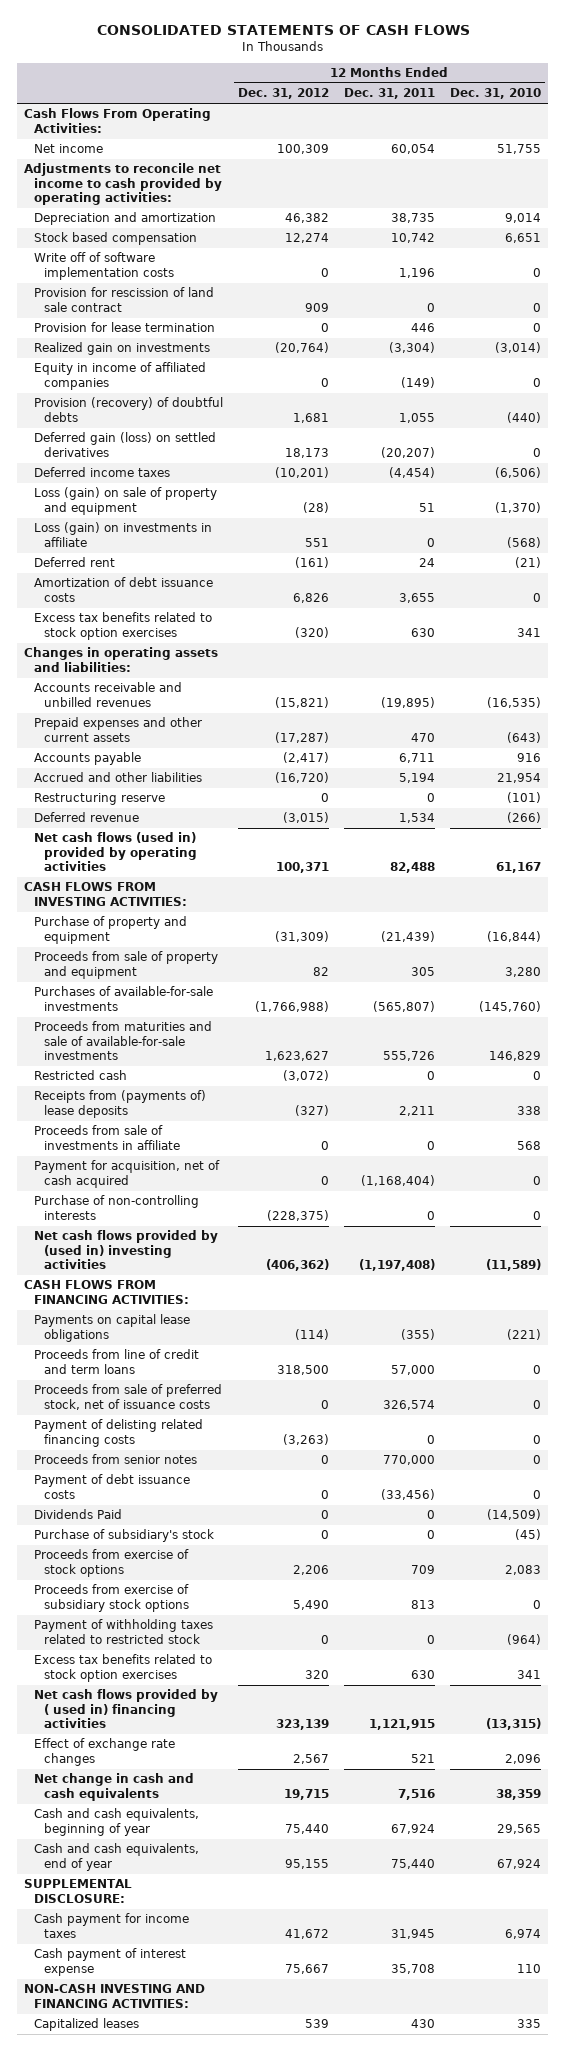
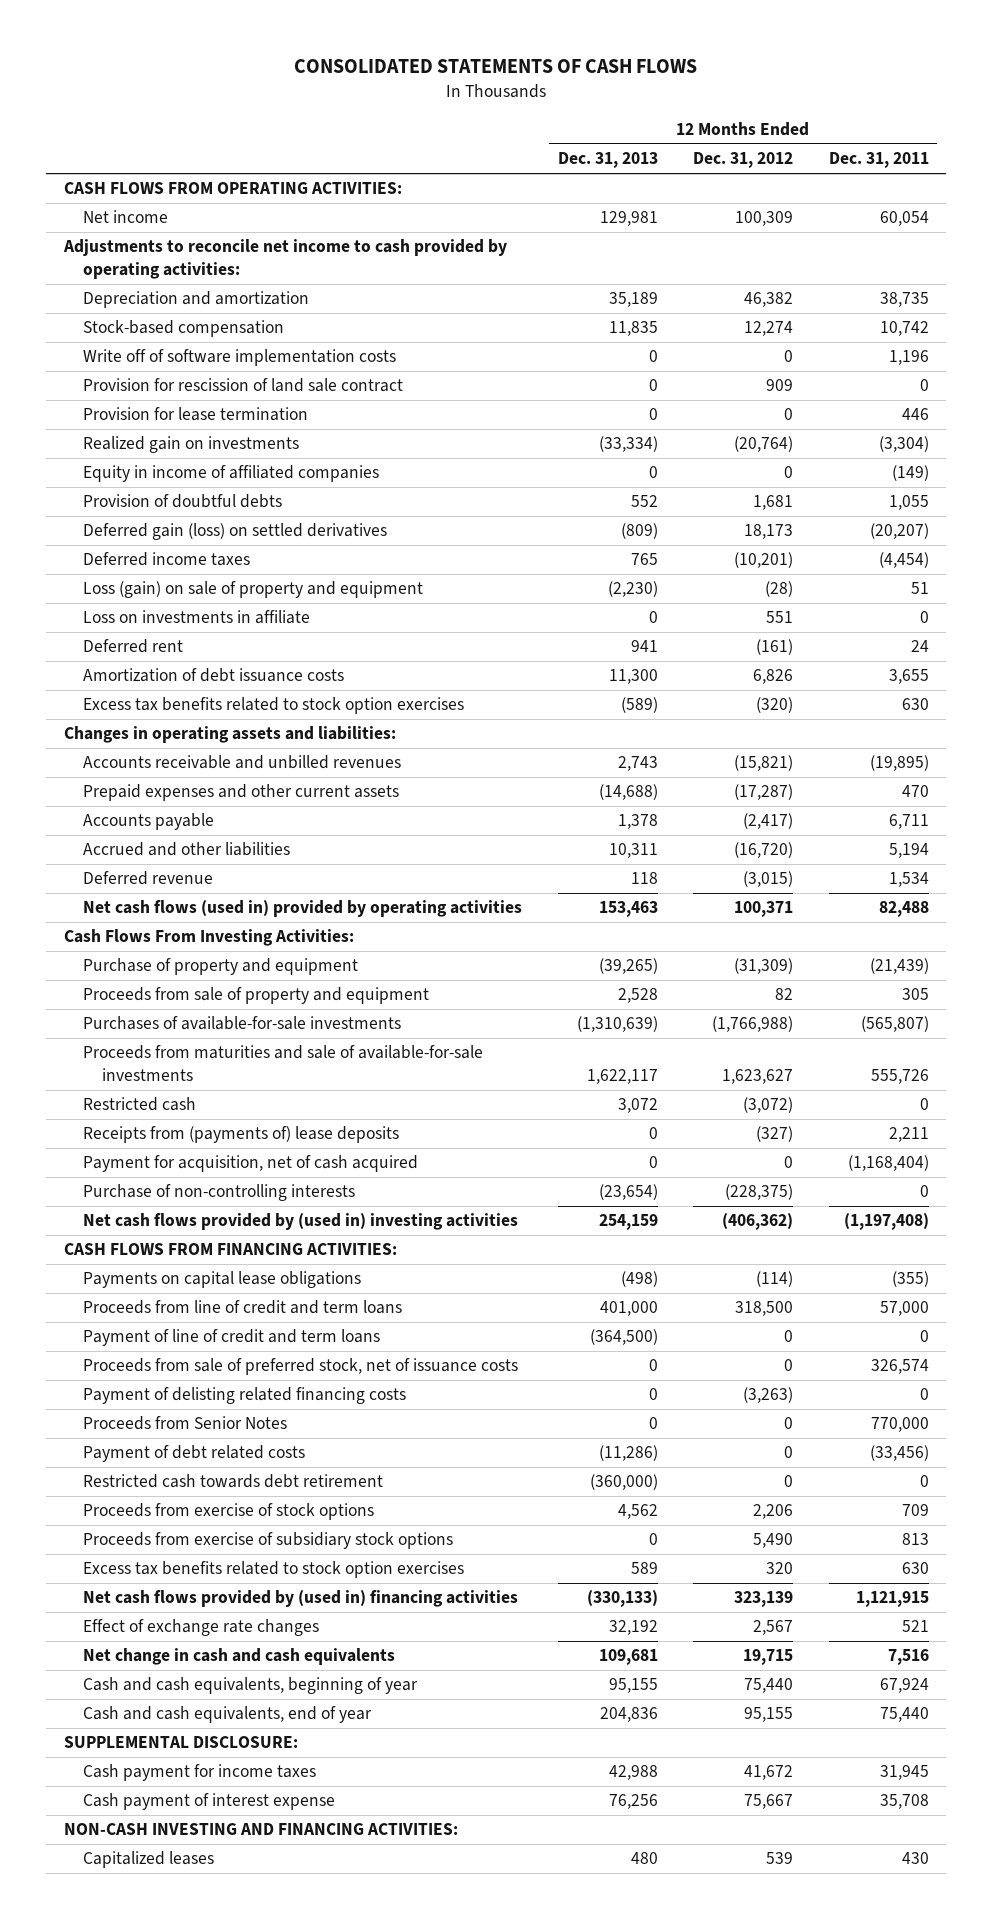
- | 12 Months Ended Dec. 31, 2012 | 12 Months Ended Dec. 31, 2011 | 12 Months Ended Dec. 31, 2010
+ | 12 Months Ended Dec. 31, 2013 | 12 Months Ended Dec. 31, 2012 | 12 Months Ended Dec. 31, 2011
- Cash Flows From Operating Activities:
+ CASH FLOWS FROM OPERATING ACTIVITIES:
- Stock based compensation | 12,274 | 10,742 | 6,651
+ Stock-based compensation | 11,835 | 12,274 | 10,742
- Provision (recovery) of doubtful debts | 1,681 | 1,055 | (440)
+ Provision of doubtful debts | 552 | 1,681 | 1,055
- Loss (gain) on investments in affiliate | 551 | 0 | (568)
+ Loss on investments in affiliate | 0 | 551 | 0
- Restructuring reserve | 0 | 0 | (101)
- CASH FLOWS FROM INVESTING ACTIVITIES:
+ Cash Flows From Investing Activities:
- Proceeds from sale of investments in affiliate | 0 | 0 | 568
+ Payment of line of credit and term loans | (364,500) | 0 | 0
- Proceeds from senior notes | 0 | 770,000 | 0
- Payment of debt issuance costs | 0 | (33,456) | 0
- Dividends Paid | 0 | 0 | (14,509)
- Purchase of subsidiary's stock | 0 | 0 | (45)
+ Proceeds from Senior Notes | 0 | 0 | 770,000
+ Payment of debt related costs | (11,286) | 0 | (33,456)
+ Restricted cash towards debt retirement | (360,000) | 0 | 0
- Payment of withholding taxes related to restricted stock | 0 | 0 | (964)
- Net cash flows provided by ( used in) financing activities | 323,139 | 1,121,915 | (13,315)
+ Net cash flows provided by (used in) financing activities | (330,133) | 323,139 | 1,121,915

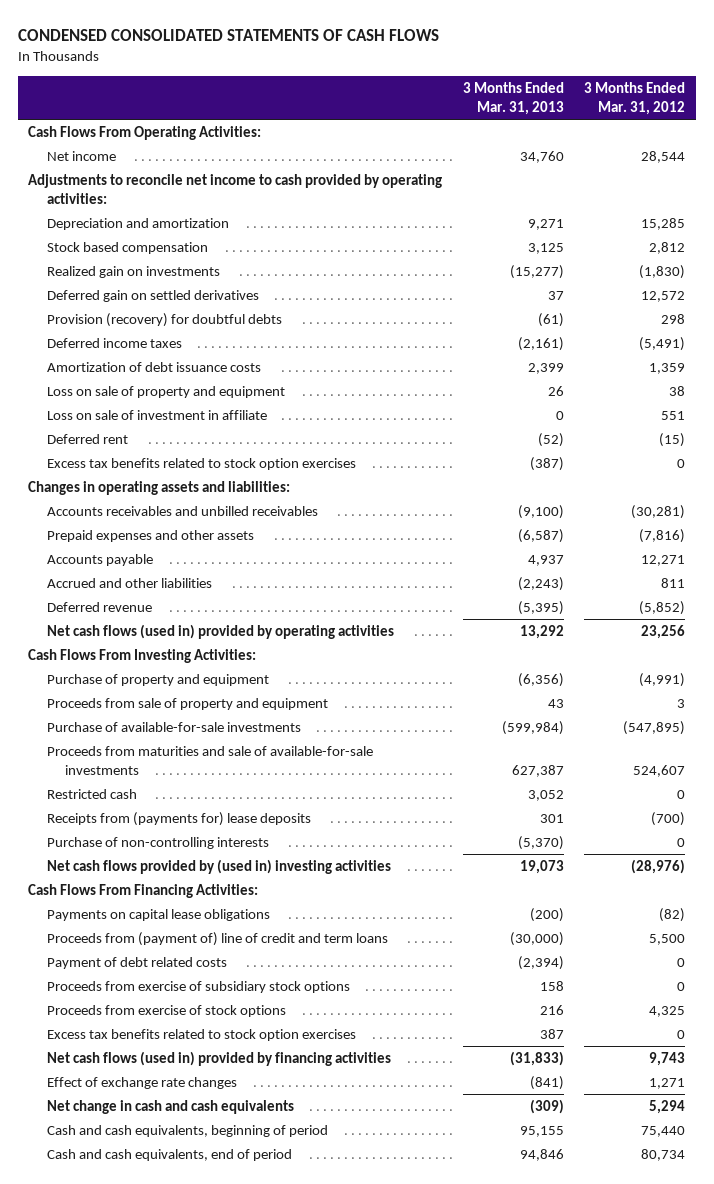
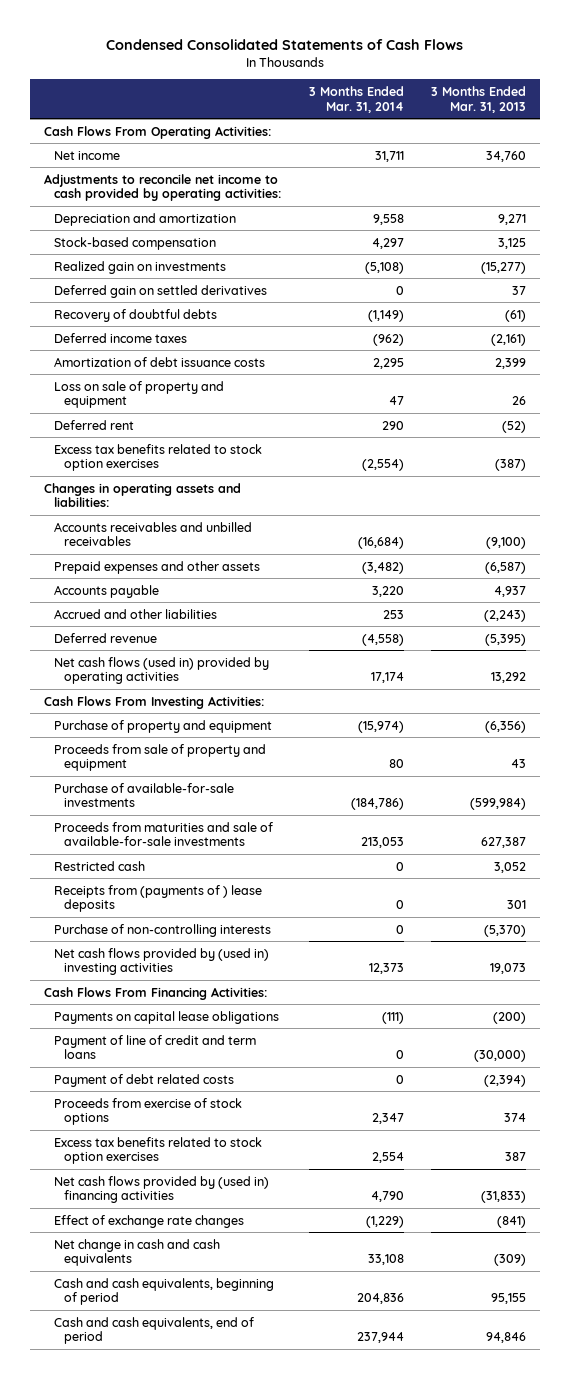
- CONDENSED CONSOLIDATED STATEMENTS OF CASH FLOWS
+ Condensed Consolidated Statements of Cash Flows
- | 3 Months Ended Mar. 31, 2013 | 3 Months Ended Mar. 31, 2012
+ | 3 Months Ended Mar. 31, 2014 | 3 Months Ended Mar. 31, 2013
- Stock based compensation | 3,125 | 2,812
+ Stock-based compensation | 4,297 | 3,125
- Provision (recovery) for doubtful debts | (61) | 298
+ Recovery of doubtful debts | (1,149) | (61)
- Loss on sale of investment in affiliate | 0 | 551
- Receipts from (payments for) lease deposits | 301 | (700)
+ Receipts from (payments of ) lease deposits | 0 | 301
- Proceeds from (payment of) line of credit and term loans | (30,000) | 5,500
+ Payment of line of credit and term loans | 0 | (30,000)
- Proceeds from exercise of subsidiary stock options | 158 | 0
- Proceeds from exercise of stock options | 216 | 4,325
+ Proceeds from exercise of stock options | 2,347 | 374
- Net cash flows (used in) provided by financing activities | (31,833) | 9,743
+ Net cash flows provided by (used in) financing activities | 4,790 | (31,833)

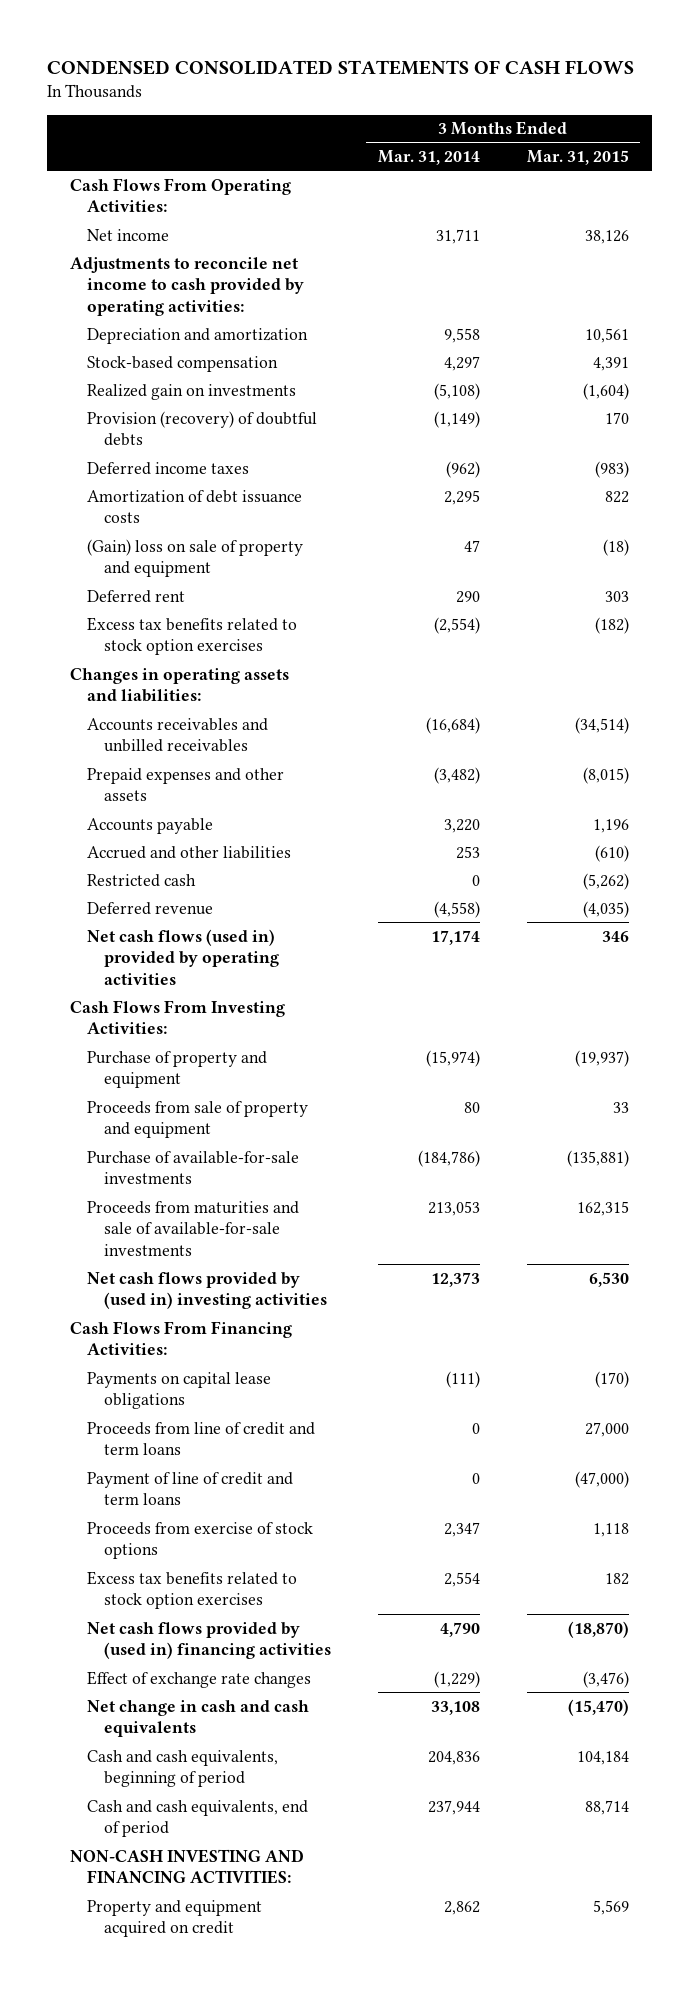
- Condensed Consolidated Statements of Cash Flows
+ CONDENSED CONSOLIDATED STATEMENTS OF CASH FLOWS
- | 3 Months Ended Mar. 31, 2014 | 3 Months Ended Mar. 31, 2013
+ | 3 Months Ended Mar. 31, 2014 | 3 Months Ended Mar. 31, 2015
- Deferred gain on settled derivatives | 0 | 37
- Recovery of doubtful debts | (1,149) | (61)
+ Provision (recovery) of doubtful debts | (1,149) | 170
- Loss on sale of property and equipment | 47 | 26
+ (Gain) loss on sale of property and equipment | 47 | (18)
moved up: Restricted cash | 0 | (5,262)
- Receipts from (payments of ) lease deposits | 0 | 301
- Purchase of non-controlling interests | 0 | (5,370)
+ Proceeds from line of credit and term loans | 0 | 27,000
- Payment of debt related costs | 0 | (2,394)
+ NON-CASH INVESTING AND FINANCING ACTIVITIES:
+ Property and equipment acquired on credit | 2,862 | 5,569

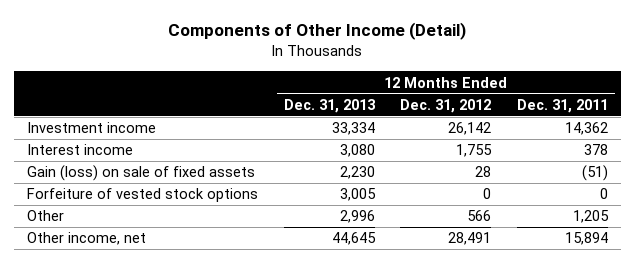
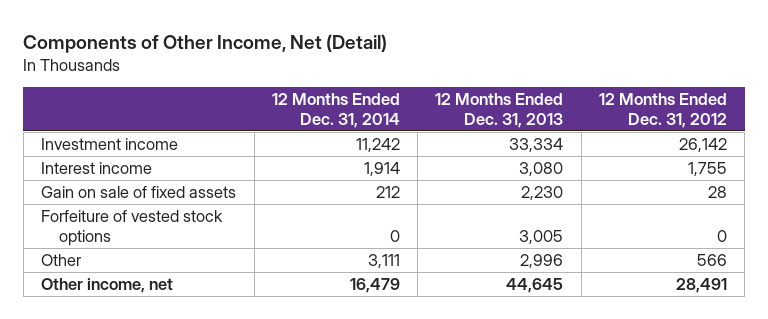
- Components of Other Income (Detail)
+ Components of Other Income, Net (Detail)
- | 12 Months Ended Dec. 31, 2013 | 12 Months Ended Dec. 31, 2012 | 12 Months Ended Dec. 31, 2011
+ | 12 Months Ended Dec. 31, 2014 | 12 Months Ended Dec. 31, 2013 | 12 Months Ended Dec. 31, 2012
- Gain (loss) on sale of fixed assets | 2,230 | 28 | (51)
+ Gain on sale of fixed assets | 212 | 2,230 | 28

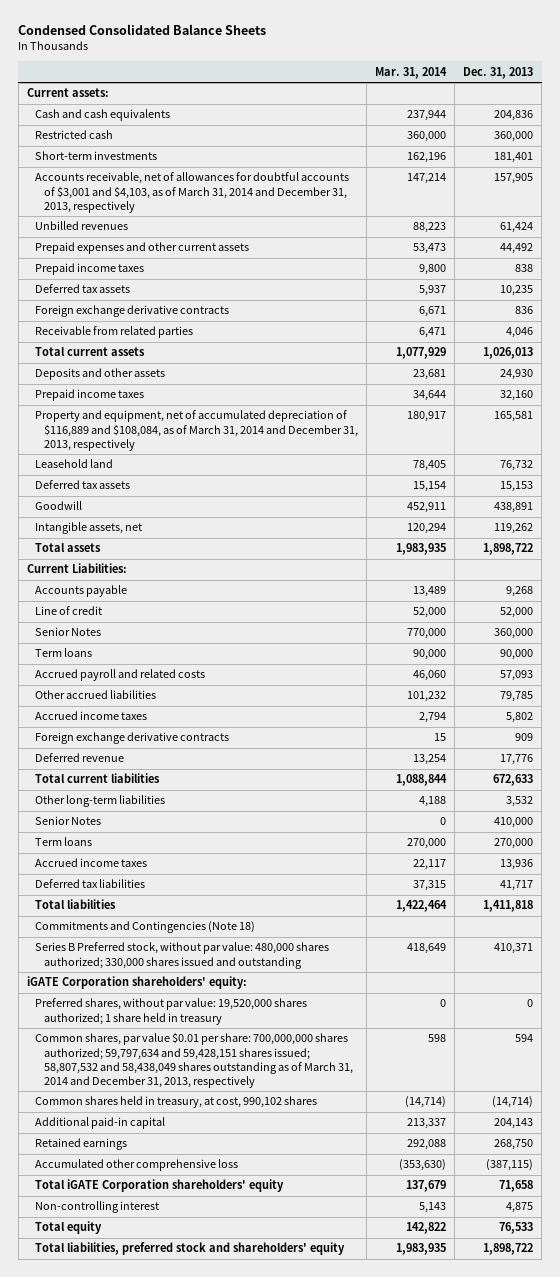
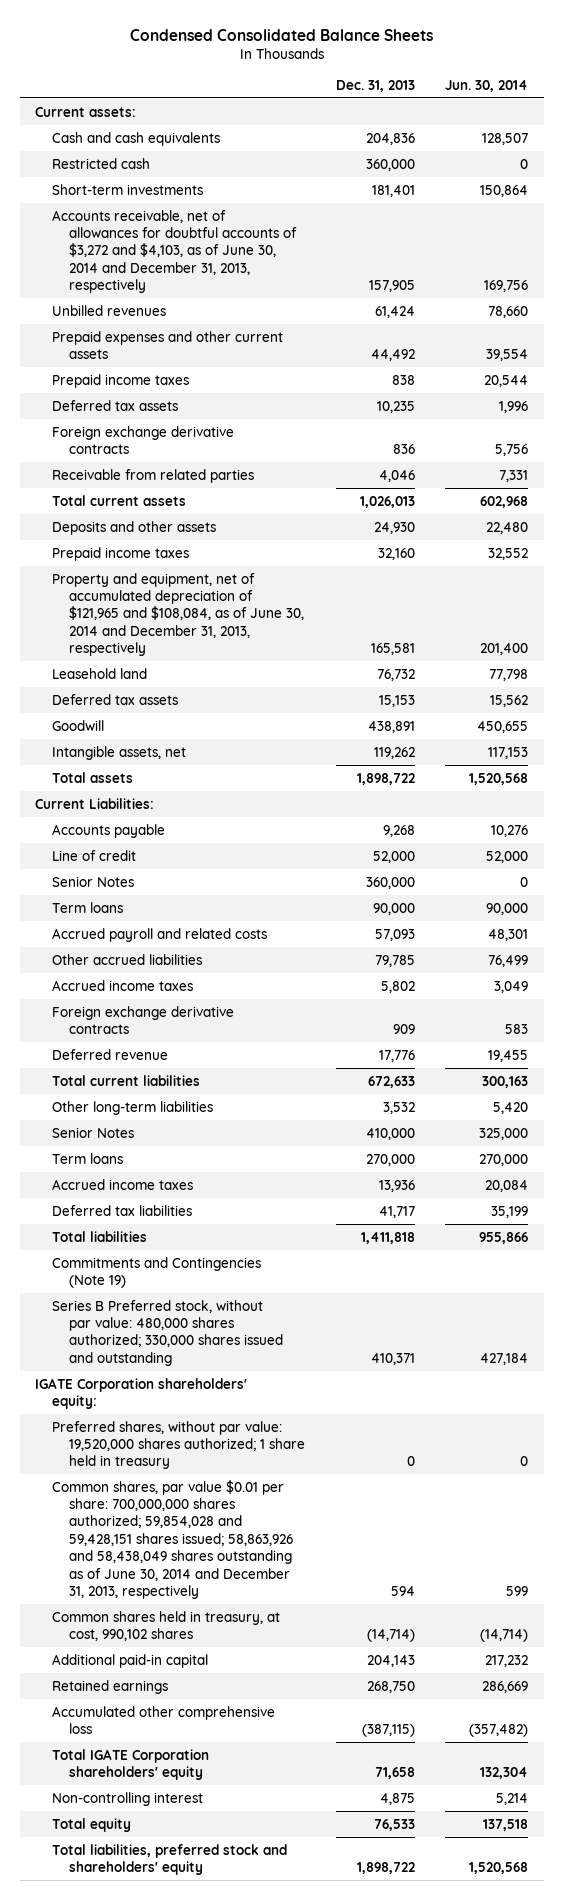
- | Mar. 31, 2014 | Dec. 31, 2013
+ | Dec. 31, 2013 | Jun. 30, 2014
- Accounts receivable, net of allowances for doubtful accounts of $3,001 and $4,103, as of March 31, 2014 and December 31, 2013, respectively | 147,214 | 157,905
+ Accounts receivable, net of allowances for doubtful accounts of $3,272 and $4,103, as of June 30, 2014 and December 31, 2013, respectively | 157,905 | 169,756
- Property and equipment, net of accumulated depreciation of $116,889 and $108,084, as of March 31, 2014 and December 31, 2013, respectively | 180,917 | 165,581
+ Property and equipment, net of accumulated depreciation of $121,965 and $108,084, as of June 30, 2014 and December 31, 2013, respectively | 165,581 | 201,400
- Commitments and Contingencies (Note 18)
+ Commitments and Contingencies (Note 19)
- iGATE Corporation shareholders' equity:
+ IGATE Corporation shareholders' equity:
- Common shares, par value $0.01 per share: 700,000,000 shares authorized; 59,797,634 and 59,428,151 shares issued; 58,807,532 and 58,438,049 shares outstanding as of March 31, 2014 and December 31, 2013, respectively | 598 | 594
+ Common shares, par value $0.01 per share: 700,000,000 shares authorized; 59,854,028 and 59,428,151 shares issued; 58,863,926 and 58,438,049 shares outstanding as of June 30, 2014 and December 31, 2013, respectively | 594 | 599
- Total iGATE Corporation shareholders' equity | 137,679 | 71,658
+ Total IGATE Corporation shareholders' equity | 71,658 | 132,304

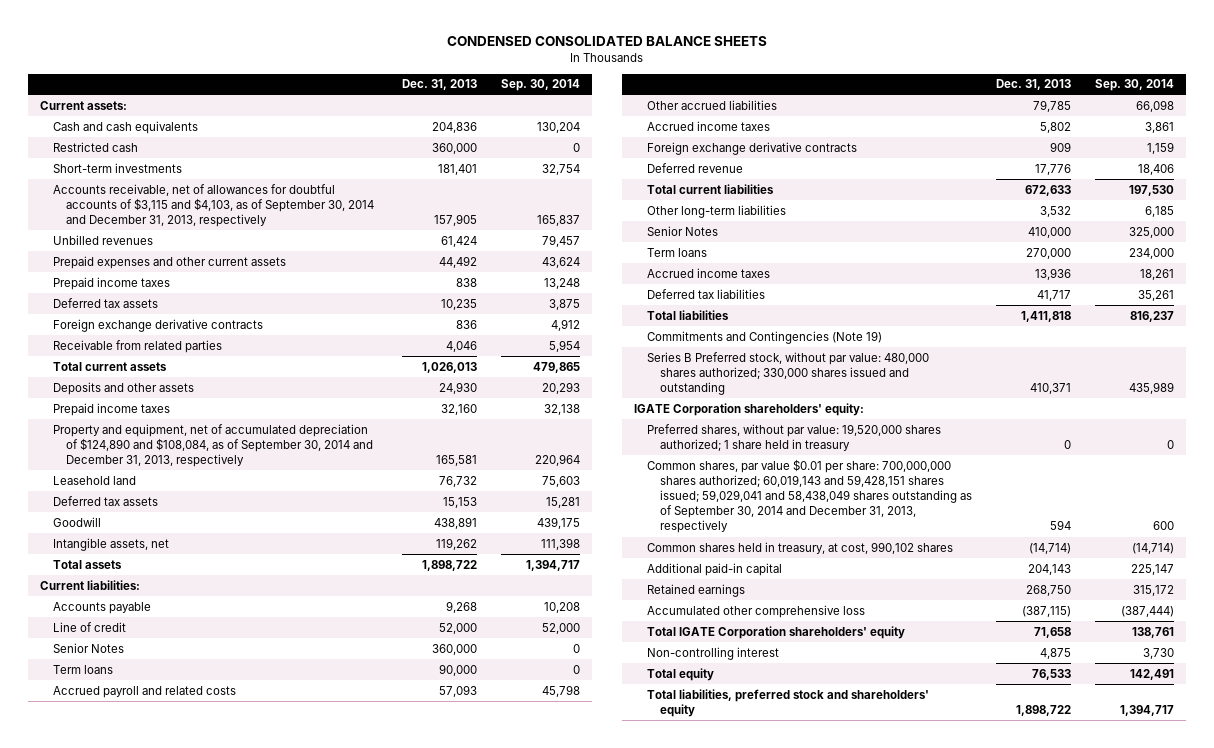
- Condensed Consolidated Balance Sheets
+ CONDENSED CONSOLIDATED BALANCE SHEETS
- | Dec. 31, 2013 | Jun. 30, 2014
+ | Dec. 31, 2013 | Sep. 30, 2014
- Accounts receivable, net of allowances for doubtful accounts of $3,272 and $4,103, as of June 30, 2014 and December 31, 2013, respectively | 157,905 | 169,756
+ Accounts receivable, net of allowances for doubtful accounts of $3,115 and $4,103, as of September 30, 2014 and December 31, 2013, respectively | 157,905 | 165,837
- Property and equipment, net of accumulated depreciation of $121,965 and $108,084, as of June 30, 2014 and December 31, 2013, respectively | 165,581 | 201,400
+ Property and equipment, net of accumulated depreciation of $124,890 and $108,084, as of September 30, 2014 and December 31, 2013, respectively | 165,581 | 220,964
- Current Liabilities:
+ Current liabilities:
- Common shares, par value $0.01 per share: 700,000,000 shares authorized; 59,854,028 and 59,428,151 shares issued; 58,863,926 and 58,438,049 shares outstanding as of June 30, 2014 and December 31, 2013, respectively | 594 | 599
+ Common shares, par value $0.01 per share: 700,000,000 shares authorized; 60,019,143 and 59,428,151 shares issued; 59,029,041 and 58,438,049 shares outstanding as of September 30, 2014 and December 31, 2013, respectively | 594 | 600

